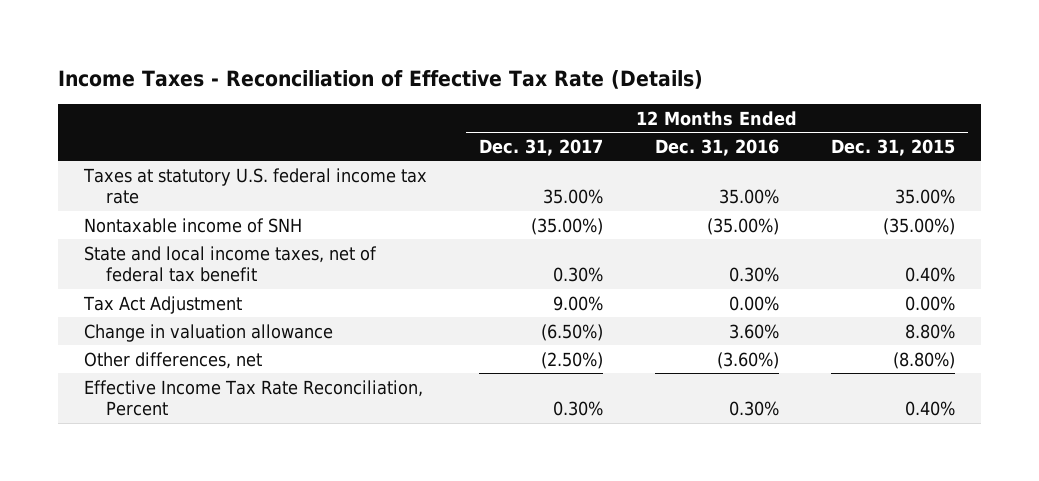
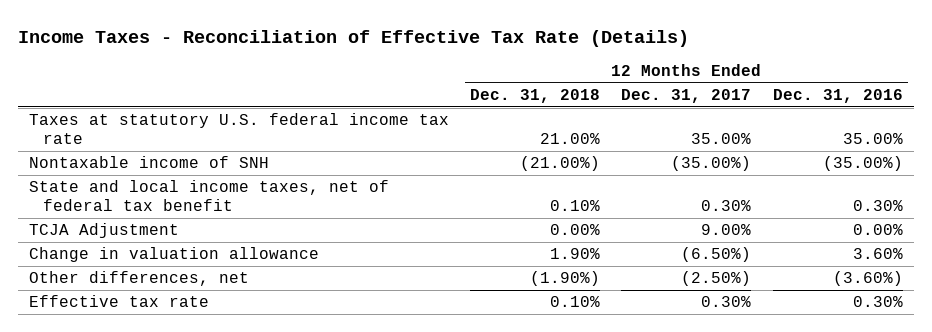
- | 12 Months Ended Dec. 31, 2017 | 12 Months Ended Dec. 31, 2016 | 12 Months Ended Dec. 31, 2015
+ | 12 Months Ended Dec. 31, 2018 | 12 Months Ended Dec. 31, 2017 | 12 Months Ended Dec. 31, 2016
- Tax Act Adjustment | 9.00% | 0.00% | 0.00%
+ TCJA Adjustment | 0.00% | 9.00% | 0.00%
- Effective Income Tax Rate Reconciliation, Percent | 0.30% | 0.30% | 0.40%
+ Effective tax rate | 0.10% | 0.30% | 0.30%

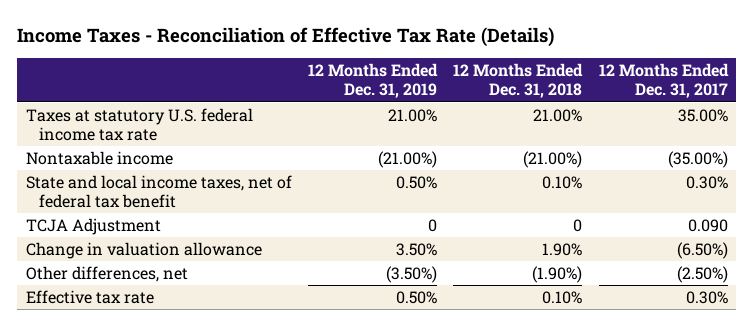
- | 12 Months Ended Dec. 31, 2018 | 12 Months Ended Dec. 31, 2017 | 12 Months Ended Dec. 31, 2016
+ | 12 Months Ended Dec. 31, 2019 | 12 Months Ended Dec. 31, 2018 | 12 Months Ended Dec. 31, 2017
- Nontaxable income of SNH | (21.00%) | (35.00%) | (35.00%)
+ Nontaxable income | (21.00%) | (21.00%) | (35.00%)
- TCJA Adjustment | 0.00% | 9.00% | 0.00%
+ TCJA Adjustment | 0 | 0 | 0.090

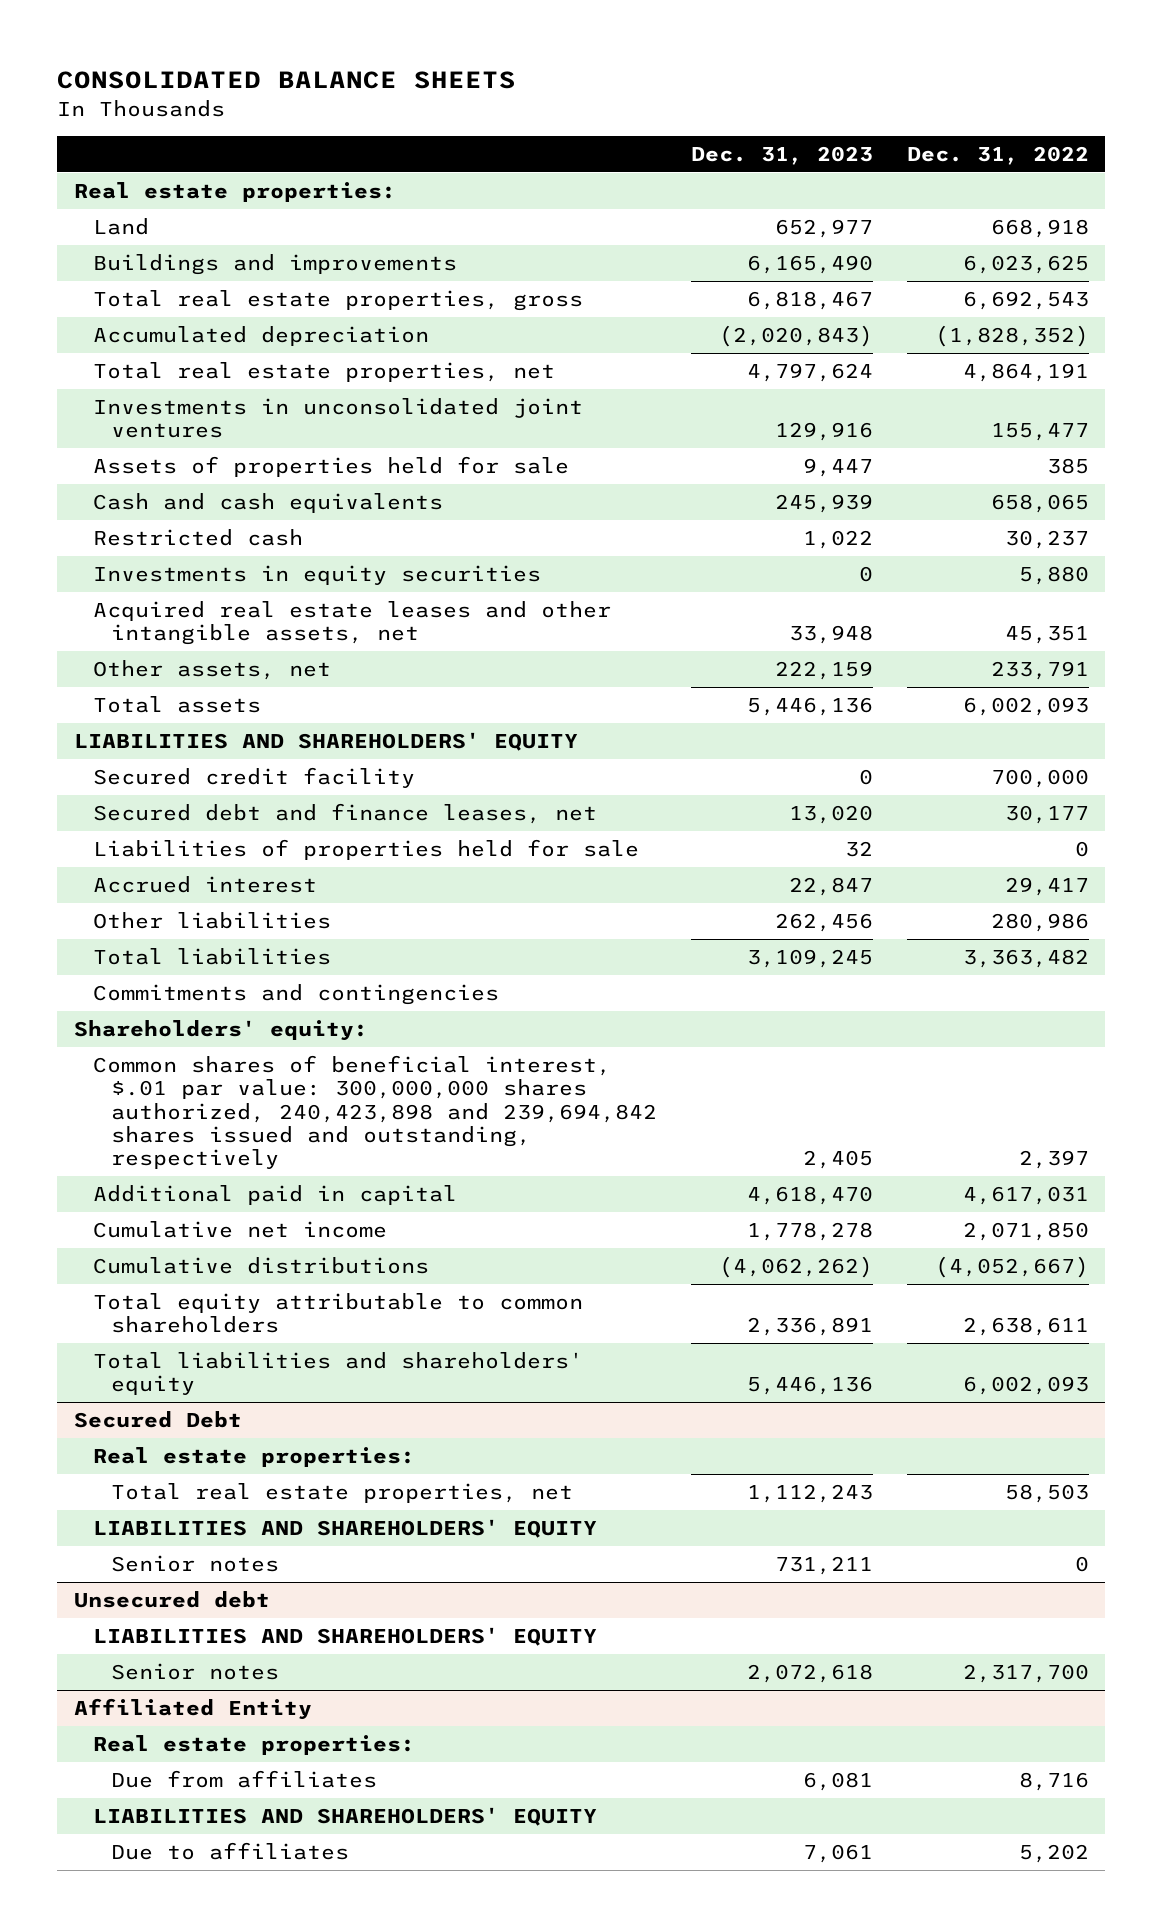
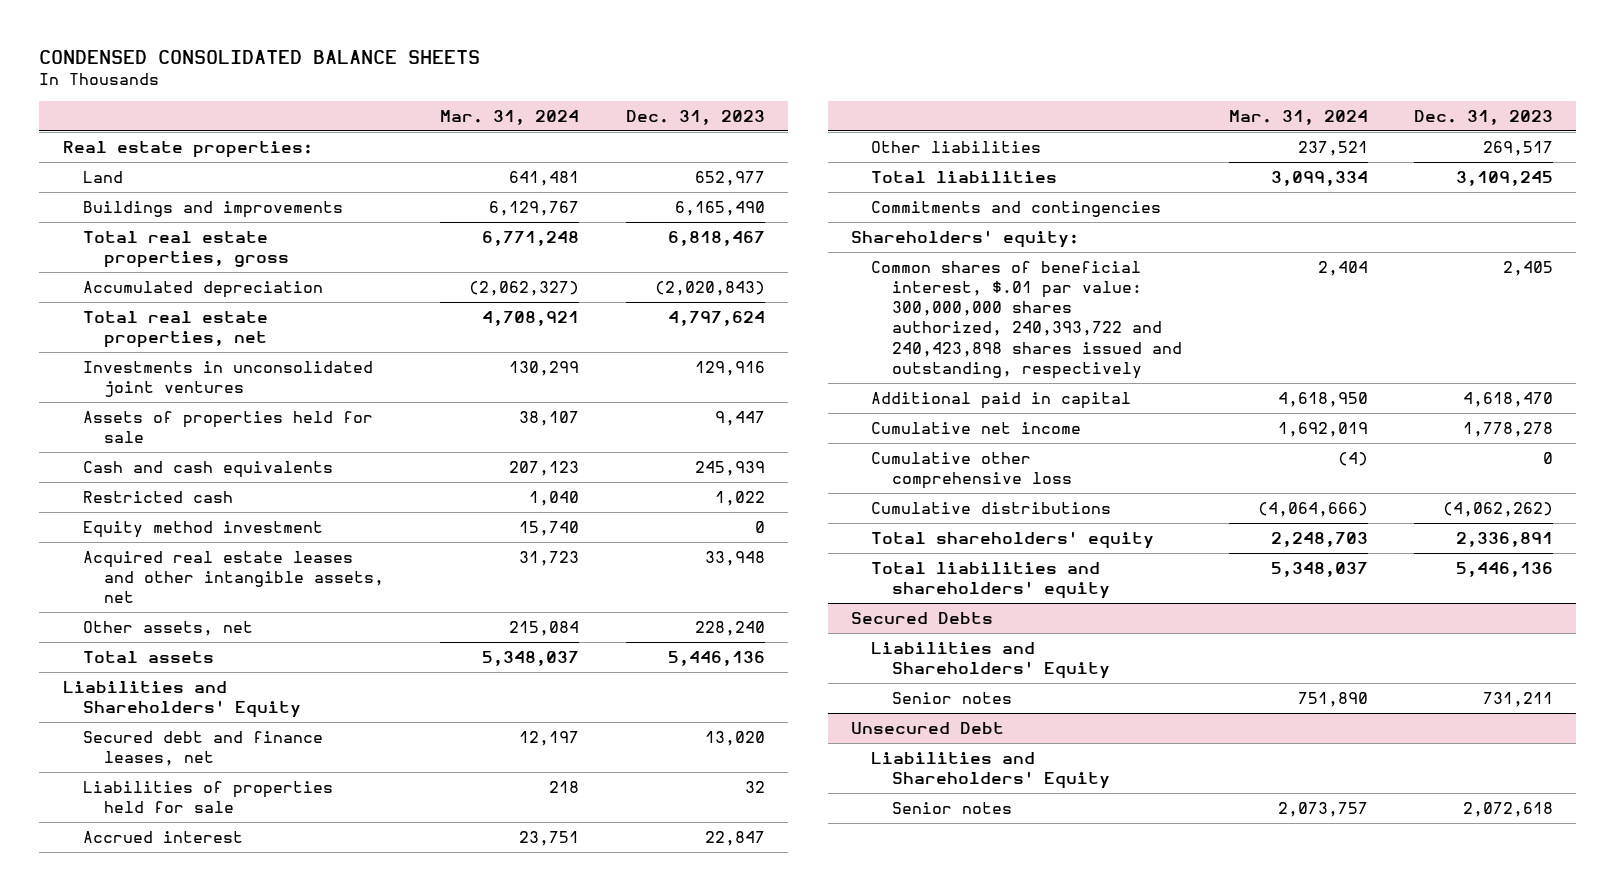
- CONSOLIDATED BALANCE SHEETS
+ CONDENSED CONSOLIDATED BALANCE SHEETS
- | Dec. 31, 2023 | Dec. 31, 2022
+ | Mar. 31, 2024 | Dec. 31, 2023
- Investments in equity securities | 0 | 5,880
+ Equity method investment | 15,740 | 0
- Other assets, net | 222,159 | 233,791
+ Other assets, net | 215,084 | 228,240
- LIABILITIES AND SHAREHOLDERS' EQUITY
- Secured credit facility | 0 | 700,000
+ Liabilities and Shareholders' Equity
- Other liabilities | 262,456 | 280,986
+ Other liabilities | 237,521 | 269,517
- Common shares of beneficial interest, $.01 par value: 300,000,000 shares authorized, 240,423,898 and 239,694,842 shares issued and outstanding, respectively | 2,405 | 2,397
+ Common shares of beneficial interest, $.01 par value: 300,000,000 shares authorized, 240,393,722 and 240,423,898 shares issued and outstanding, respectively | 2,404 | 2,405
+ Cumulative other comprehensive loss | (4) | 0
- Total equity attributable to common shareholders | 2,336,891 | 2,638,611
+ Total shareholders' equity | 2,248,703 | 2,336,891
- Secured Debt
- Real estate properties:
- Total real estate properties, net | 1,112,243 | 58,503
- LIABILITIES AND SHAREHOLDERS' EQUITY
+ Secured Debts
+ Liabilities and Shareholders' Equity
- Unsecured debt
- LIABILITIES AND SHAREHOLDERS' EQUITY
+ Unsecured Debt
+ Liabilities and Shareholders' Equity
- Affiliated Entity
- Real estate properties:
- Due from affiliates | 6,081 | 8,716
- LIABILITIES AND SHAREHOLDERS' EQUITY
- Due to affiliates | 7,061 | 5,202

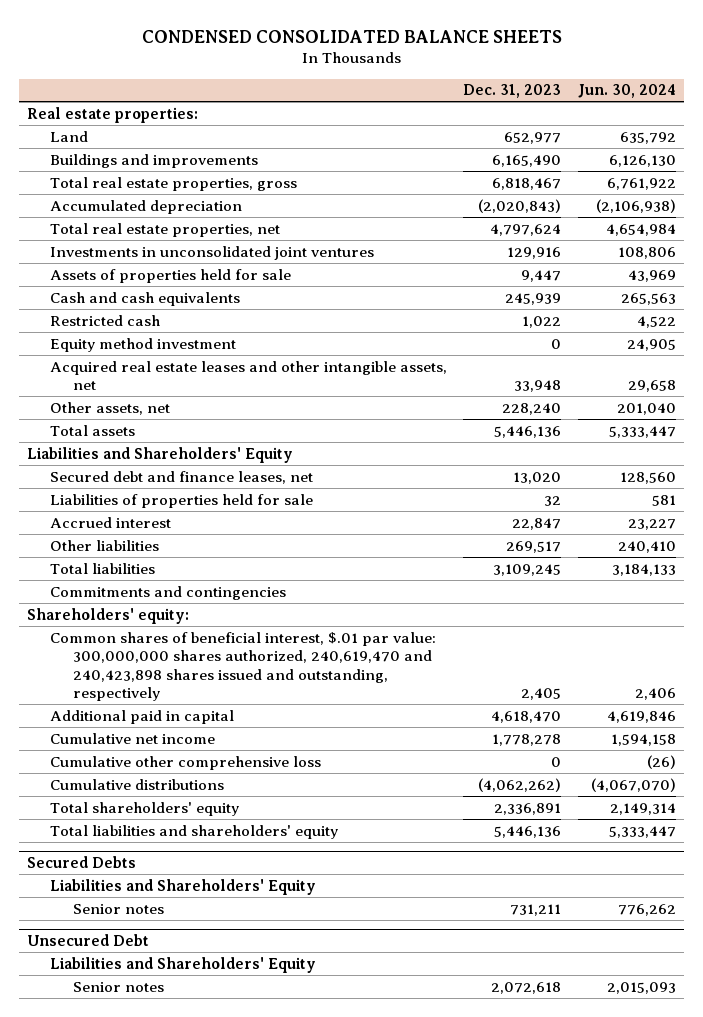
- | Mar. 31, 2024 | Dec. 31, 2023
+ | Dec. 31, 2023 | Jun. 30, 2024
- Common shares of beneficial interest, $.01 par value: 300,000,000 shares authorized, 240,393,722 and 240,423,898 shares issued and outstanding, respectively | 2,404 | 2,405
+ Common shares of beneficial interest, $.01 par value: 300,000,000 shares authorized, 240,619,470 and 240,423,898 shares issued and outstanding, respectively | 2,405 | 2,406

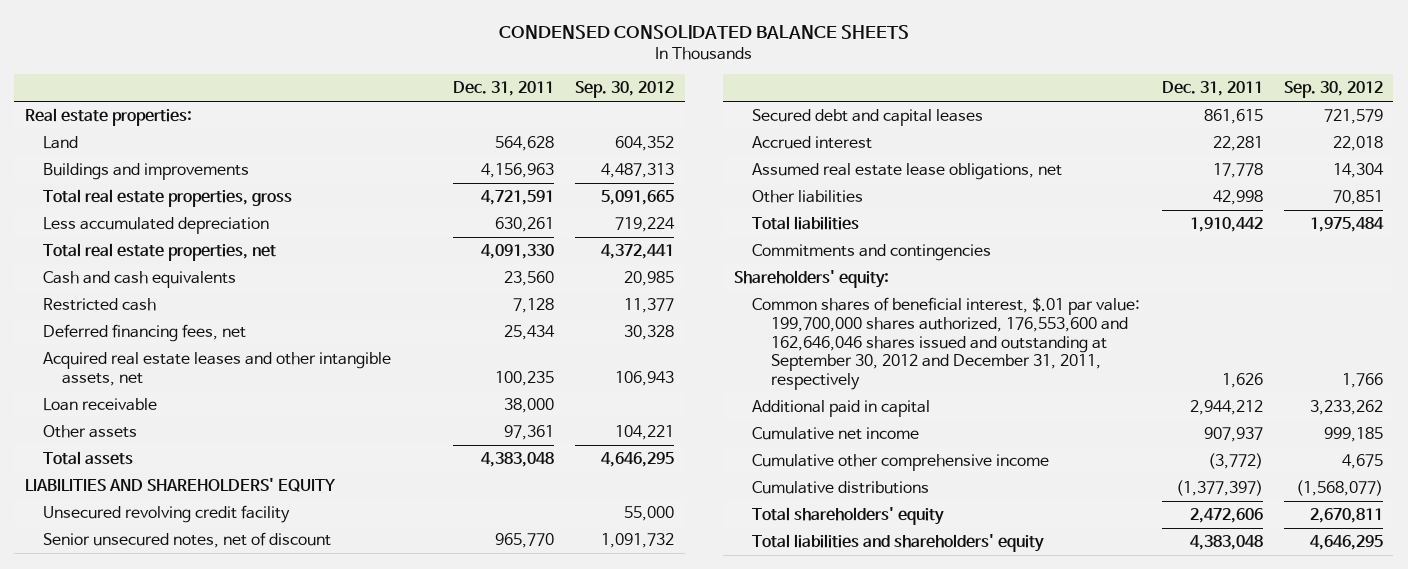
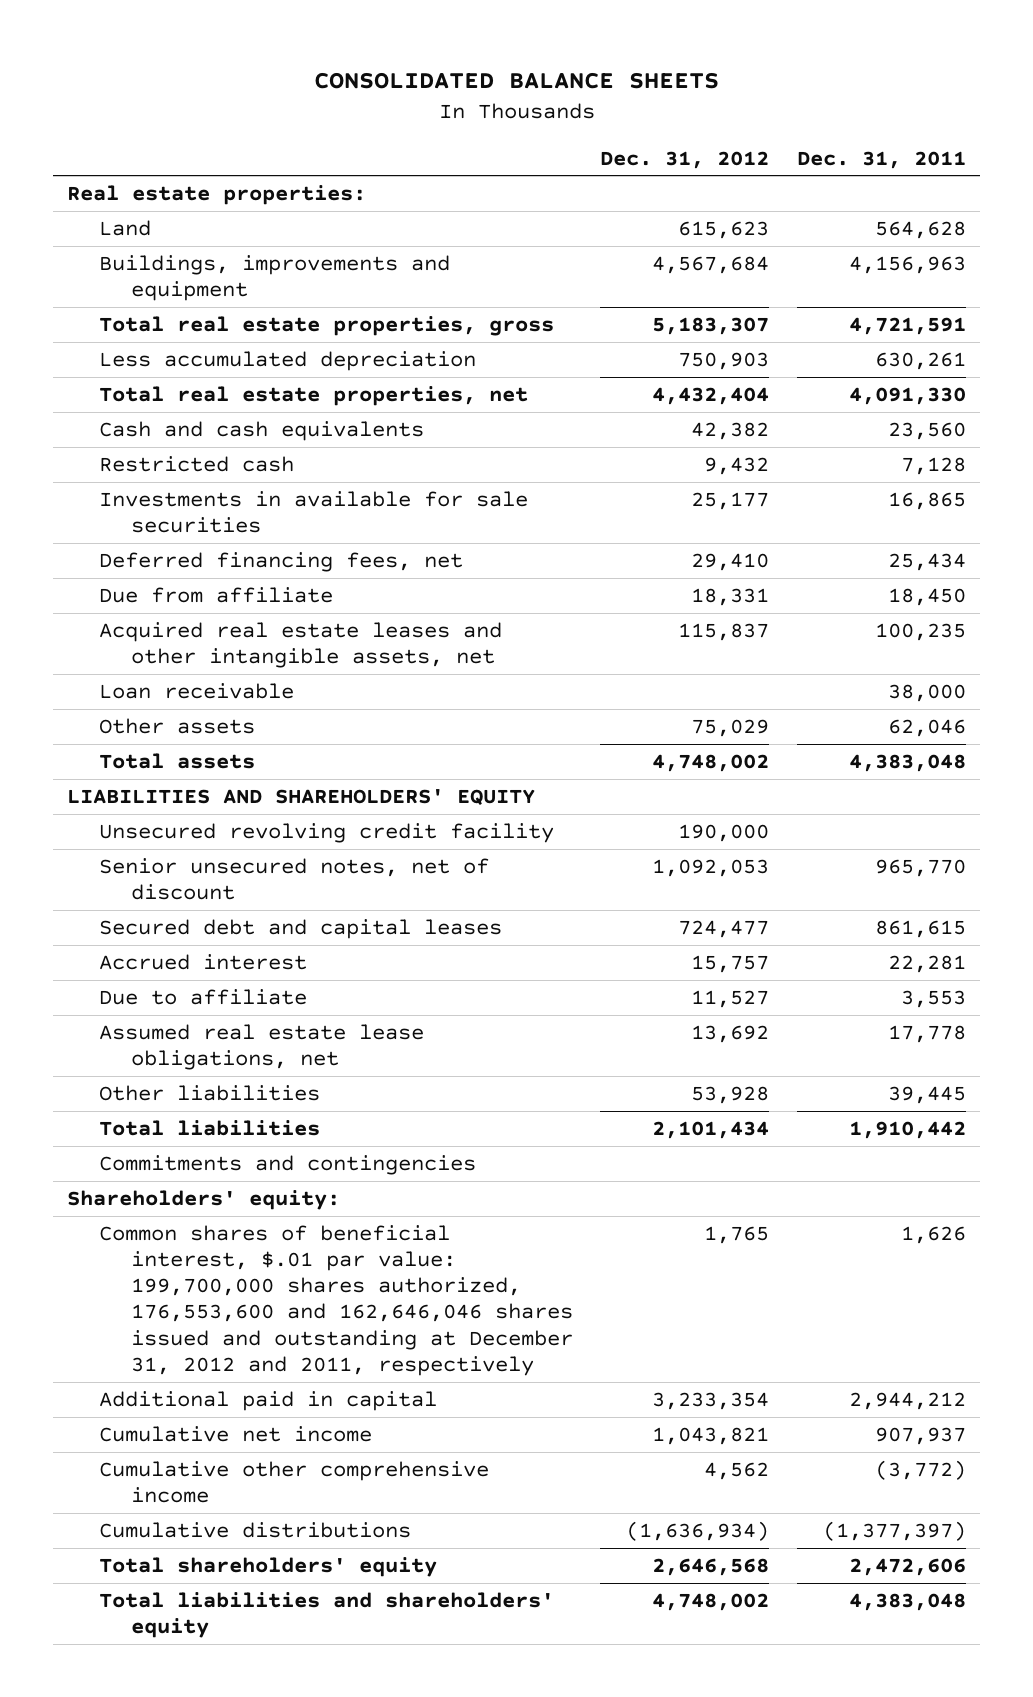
- CONDENSED CONSOLIDATED BALANCE SHEETS
+ CONSOLIDATED BALANCE SHEETS
- | Dec. 31, 2011 | Sep. 30, 2012
+ | Dec. 31, 2012 | Dec. 31, 2011
- Buildings and improvements | 4,156,963 | 4,487,313
+ Buildings, improvements and equipment | 4,567,684 | 4,156,963
+ Investments in available for sale securities | 25,177 | 16,865
+ Due from affiliate | 18,331 | 18,450
- Other assets | 97,361 | 104,221
+ Other assets | 75,029 | 62,046
+ Due to affiliate | 11,527 | 3,553
- Other liabilities | 42,998 | 70,851
+ Other liabilities | 53,928 | 39,445
- Common shares of beneficial interest, $.01 par value: 199,700,000 shares authorized, 176,553,600 and 162,646,046 shares issued and outstanding at September 30, 2012 and December 31, 2011, respectively | 1,626 | 1,766
+ Common shares of beneficial interest, $.01 par value: 199,700,000 shares authorized, 176,553,600 and 162,646,046 shares issued and outstanding at December 31, 2012 and 2011, respectively | 1,765 | 1,626

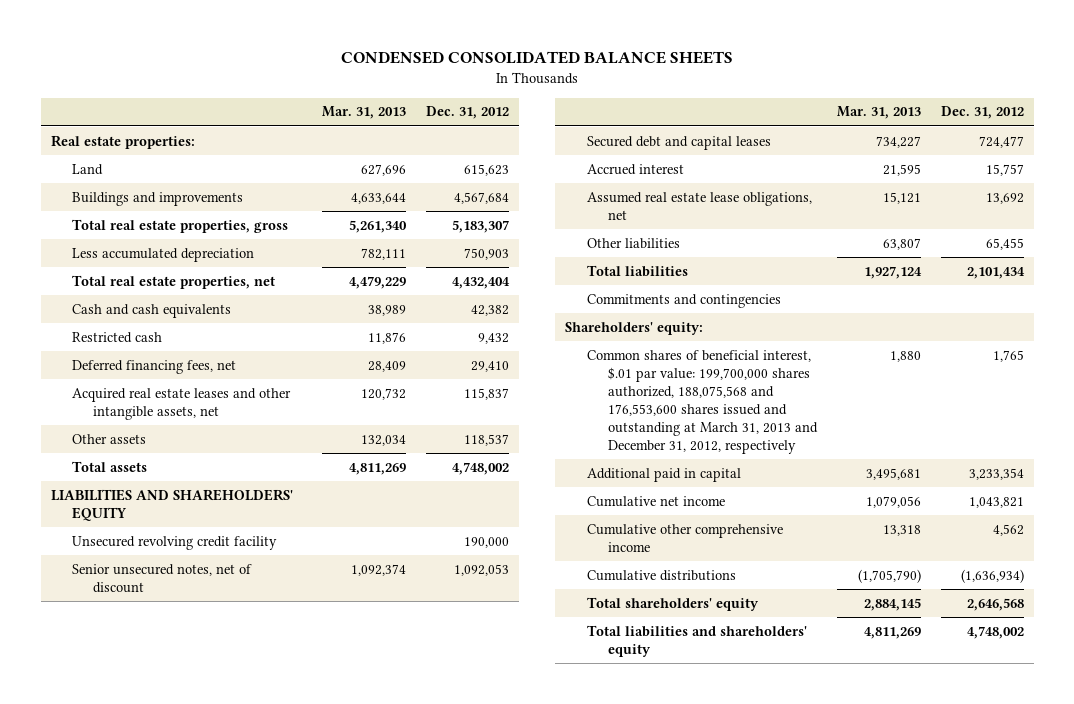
- CONSOLIDATED BALANCE SHEETS
+ CONDENSED CONSOLIDATED BALANCE SHEETS
- | Dec. 31, 2012 | Dec. 31, 2011
+ | Mar. 31, 2013 | Dec. 31, 2012
- Buildings, improvements and equipment | 4,567,684 | 4,156,963
+ Buildings and improvements | 4,633,644 | 4,567,684
- Investments in available for sale securities | 25,177 | 16,865
- Due from affiliate | 18,331 | 18,450
- Loan receivable | | 38,000
- Other assets | 75,029 | 62,046
+ Other assets | 132,034 | 118,537
- Due to affiliate | 11,527 | 3,553
- Other liabilities | 53,928 | 39,445
+ Other liabilities | 63,807 | 65,455
- Common shares of beneficial interest, $.01 par value: 199,700,000 shares authorized, 176,553,600 and 162,646,046 shares issued and outstanding at December 31, 2012 and 2011, respectively | 1,765 | 1,626
+ Common shares of beneficial interest, $.01 par value: 199,700,000 shares authorized, 188,075,568 and 176,553,600 shares issued and outstanding at March 31, 2013 and December 31, 2012, respectively | 1,880 | 1,765

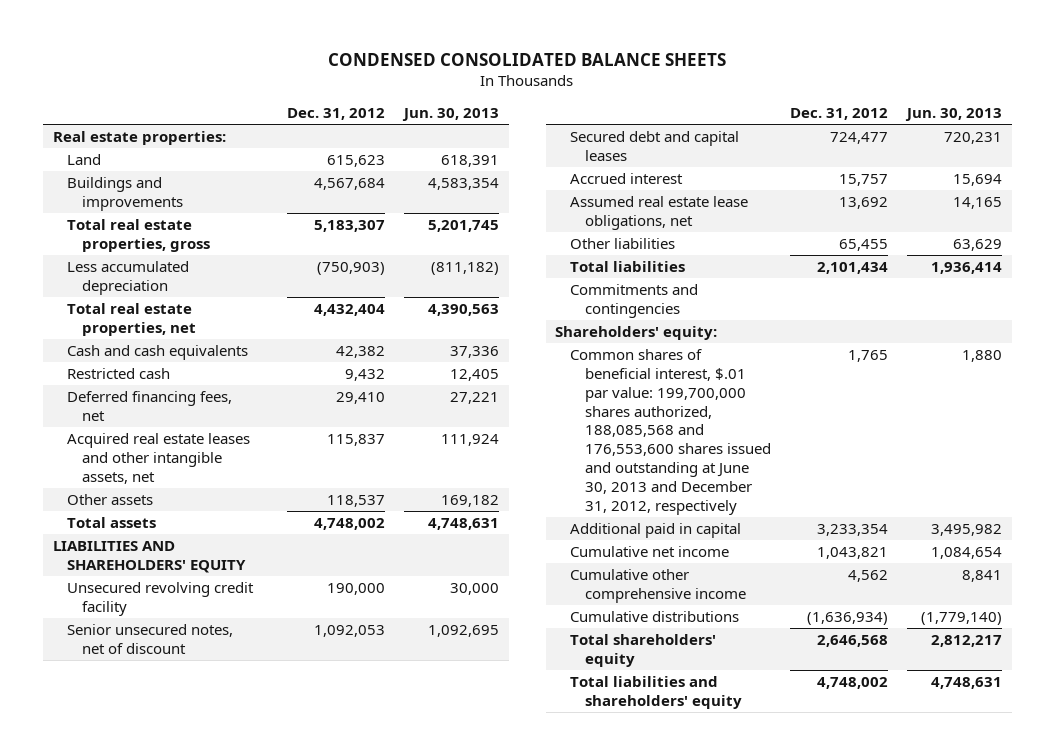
- | Mar. 31, 2013 | Dec. 31, 2012
+ | Dec. 31, 2012 | Jun. 30, 2013
- Less accumulated depreciation | 782,111 | 750,903
+ Less accumulated depreciation | (750,903) | (811,182)
- Common shares of beneficial interest, $.01 par value: 199,700,000 shares authorized, 188,075,568 and 176,553,600 shares issued and outstanding at March 31, 2013 and December 31, 2012, respectively | 1,880 | 1,765
+ Common shares of beneficial interest, $.01 par value: 199,700,000 shares authorized, 188,085,568 and 176,553,600 shares issued and outstanding at June 30, 2013 and December 31, 2012, respectively | 1,765 | 1,880

